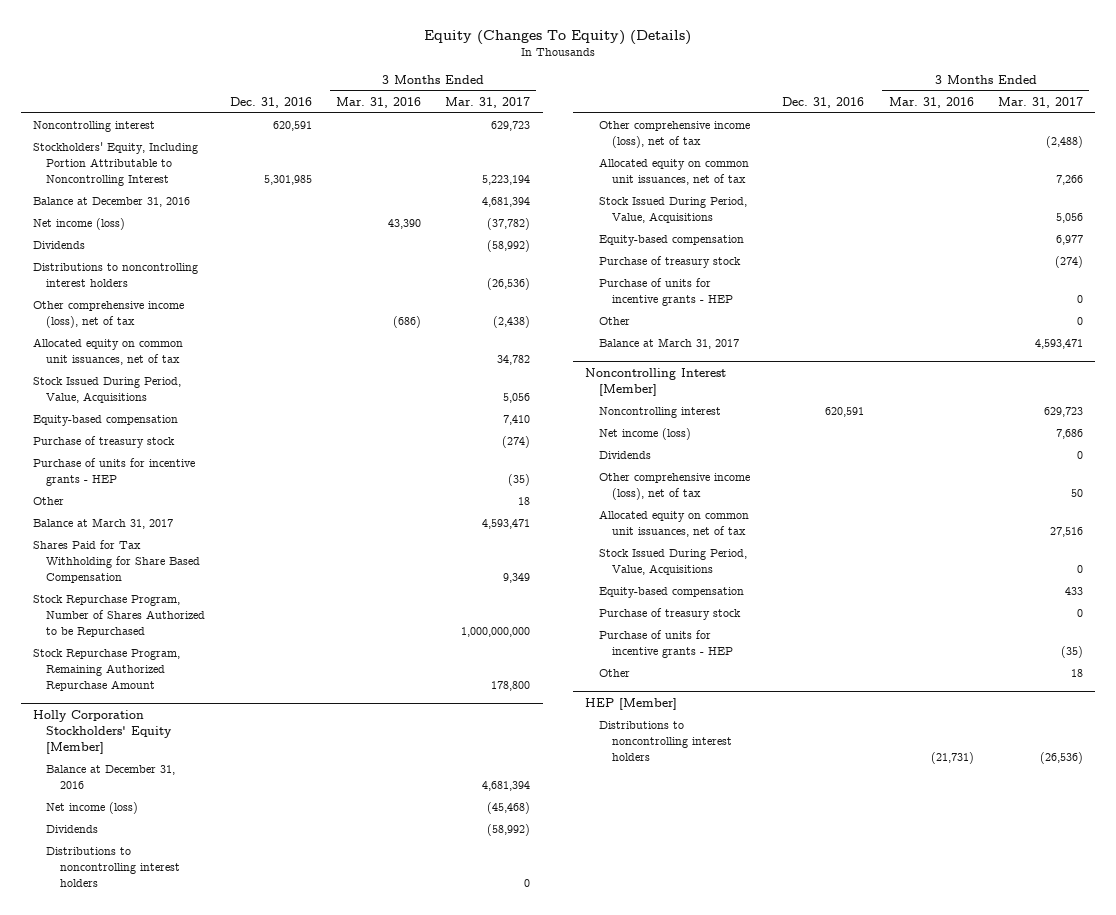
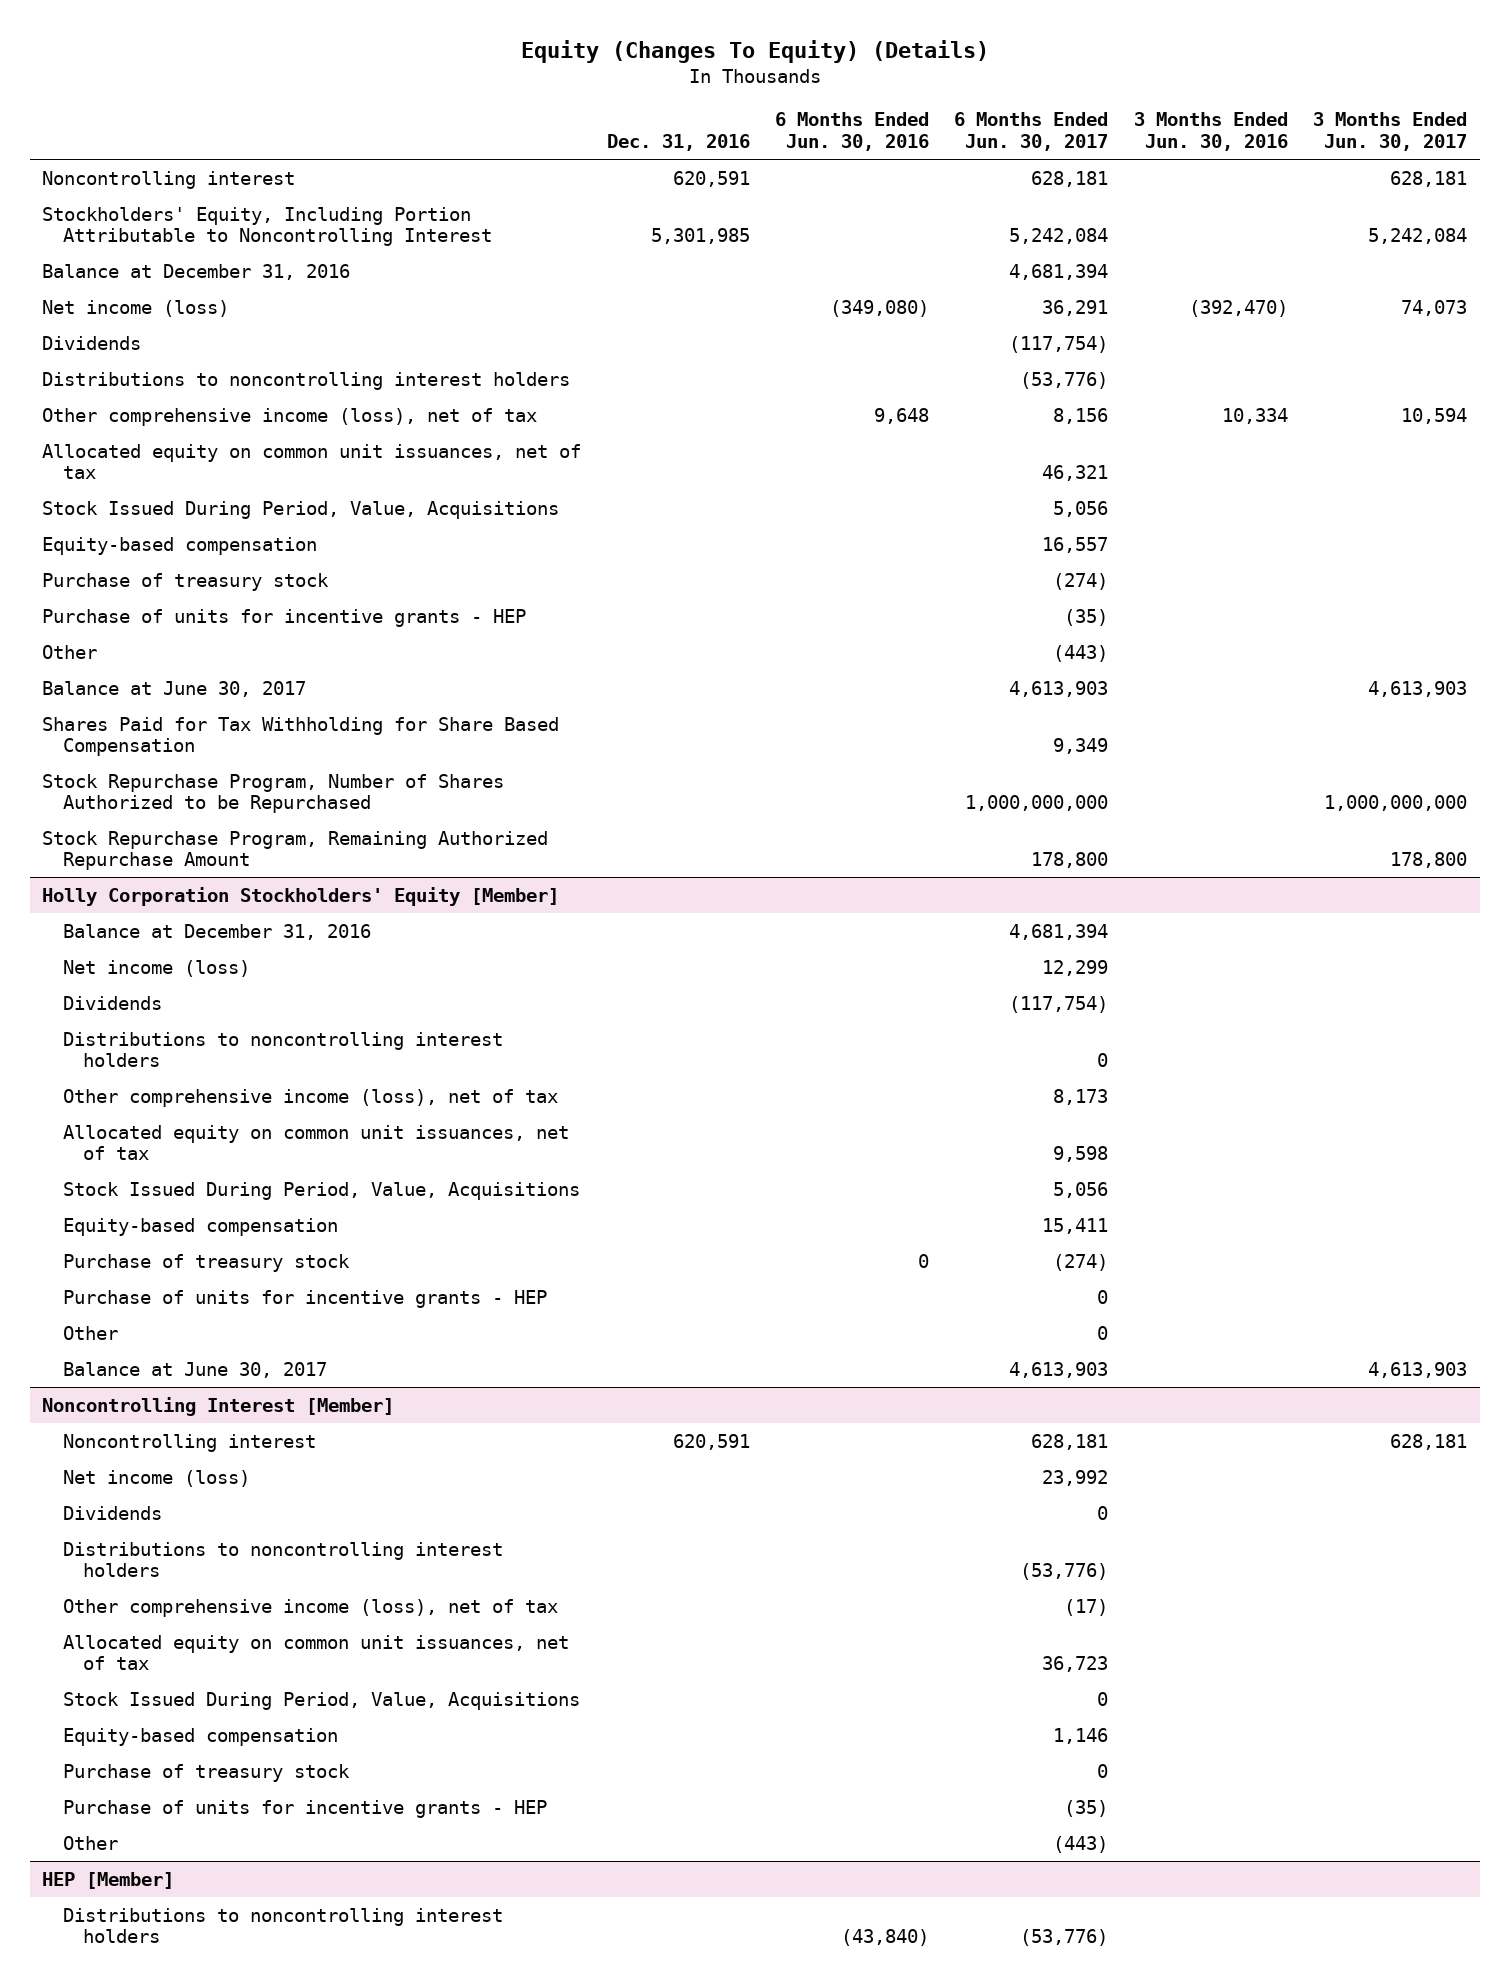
- | Dec. 31, 2016 | 3 Months Ended Mar. 31, 2016 | 3 Months Ended Mar. 31, 2017
+ | Dec. 31, 2016 | 6 Months Ended Jun. 30, 2016 | 6 Months Ended Jun. 30, 2017 | 3 Months Ended Jun. 30, 2016 | 3 Months Ended Jun. 30, 2017
- Balance at March 31, 2017 | | | 4,593,471
+ Balance at June 30, 2017 | | | 4,613,903 | | 4,613,903
@ Holly Corporation Stockholders' Equity [Member]
- Balance at March 31, 2017 | | | 4,593,471
+ Balance at June 30, 2017 | | | 4,613,903 | | 4,613,903
@ Noncontrolling Interest [Member]
+ Distributions to noncontrolling interest holders | | | (53,776) | |

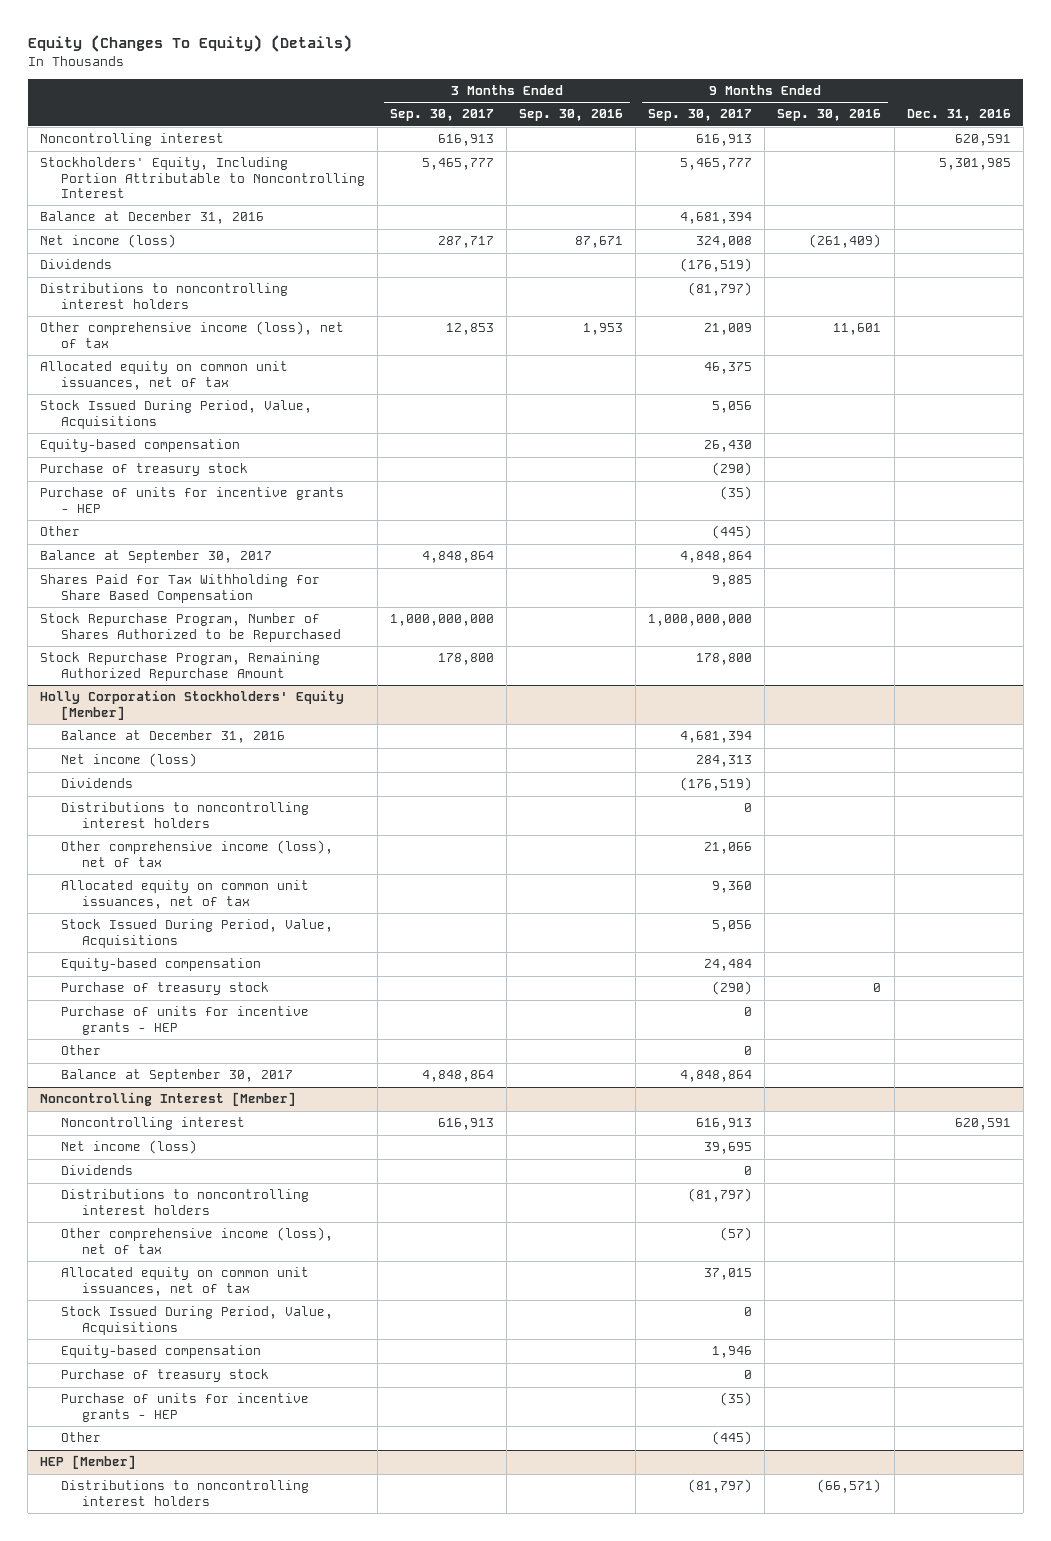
- | Dec. 31, 2016 | 6 Months Ended Jun. 30, 2016 | 6 Months Ended Jun. 30, 2017 | 3 Months Ended Jun. 30, 2016 | 3 Months Ended Jun. 30, 2017
+ | 3 Months Ended Sep. 30, 2017 | 3 Months Ended Sep. 30, 2016 | 9 Months Ended Sep. 30, 2017 | 9 Months Ended Sep. 30, 2016 | Dec. 31, 2016
- Balance at June 30, 2017 | | | 4,613,903 | | 4,613,903
+ Balance at September 30, 2017 | 4,848,864 | | 4,848,864 | |
@ Holly Corporation Stockholders' Equity [Member]
- Balance at June 30, 2017 | | | 4,613,903 | | 4,613,903
+ Balance at September 30, 2017 | 4,848,864 | | 4,848,864 | |

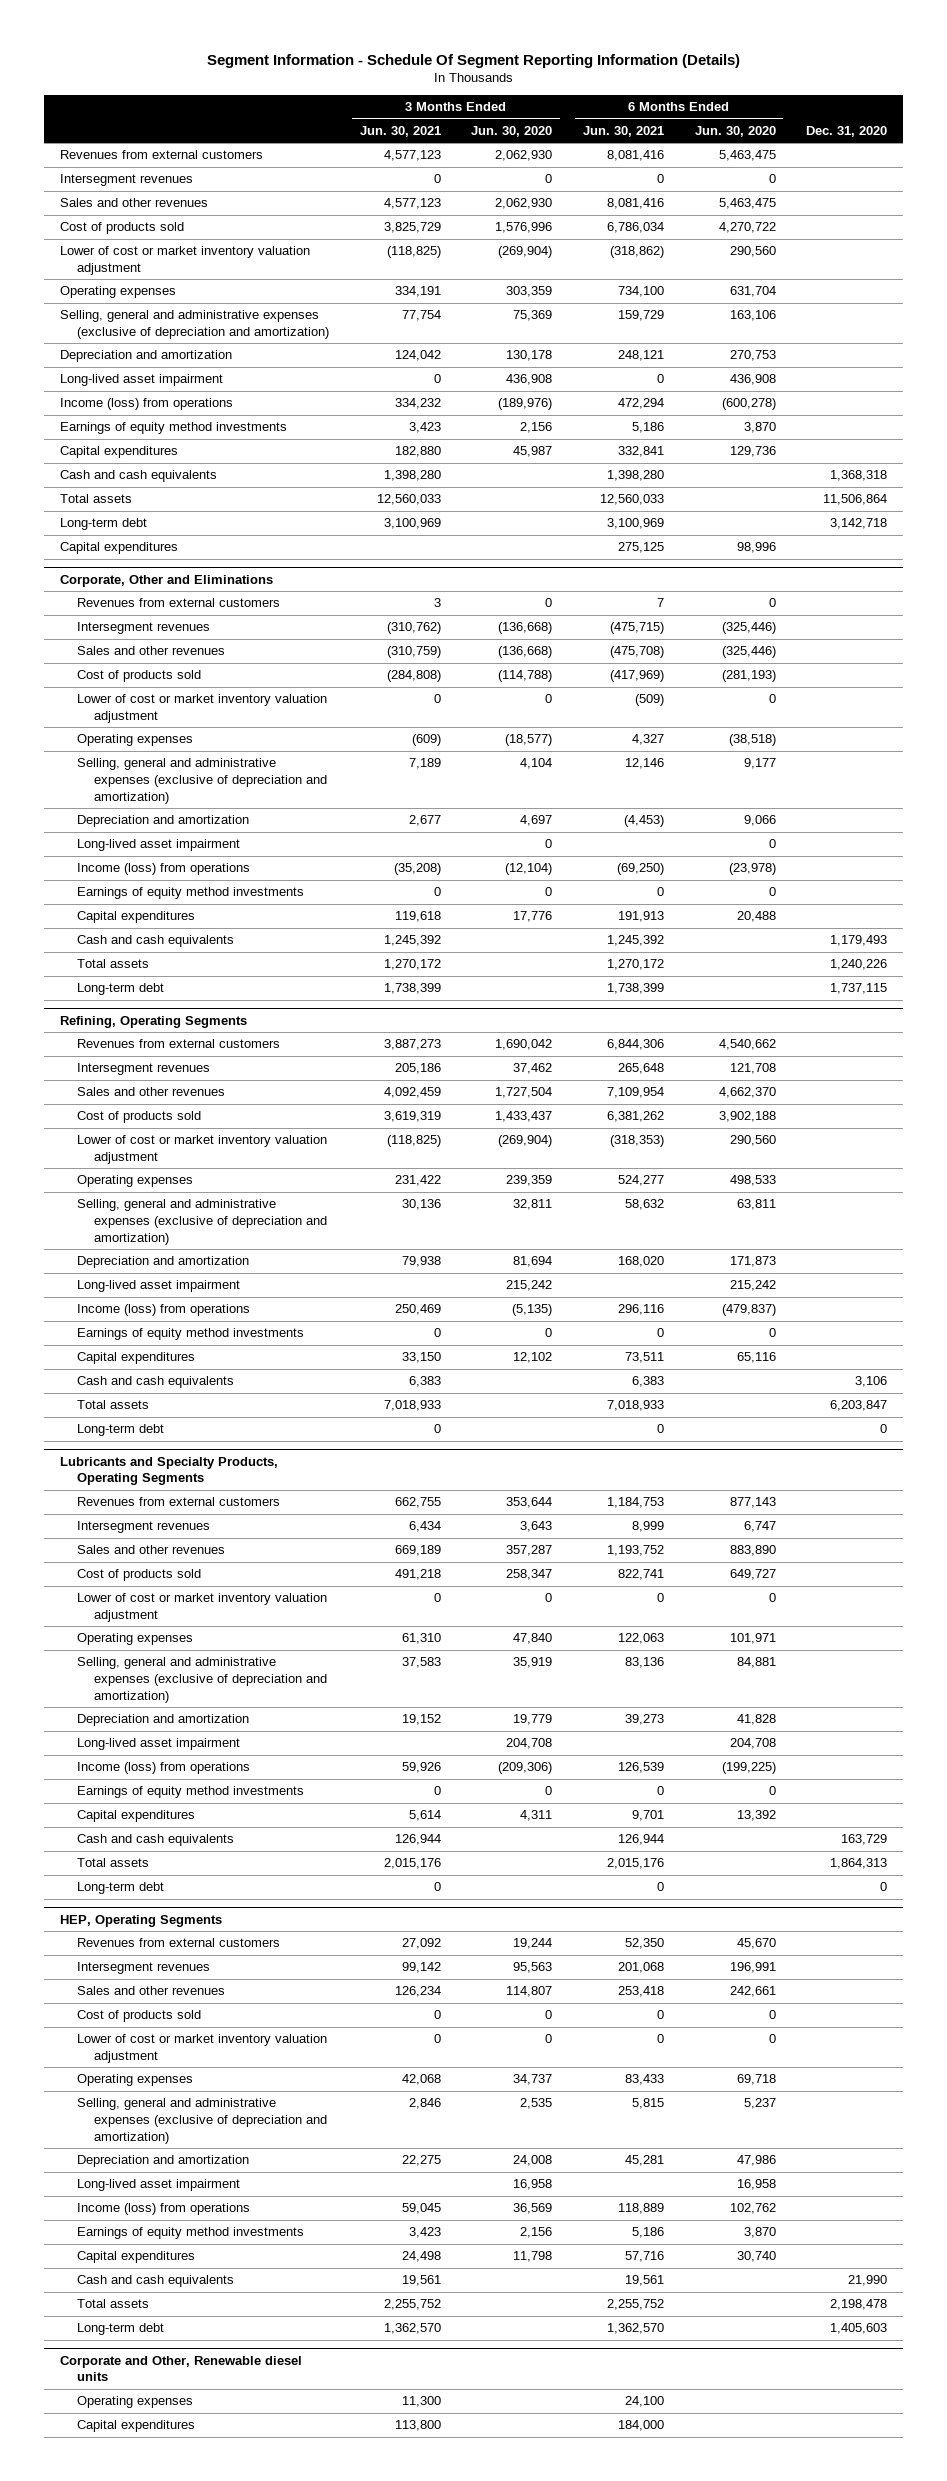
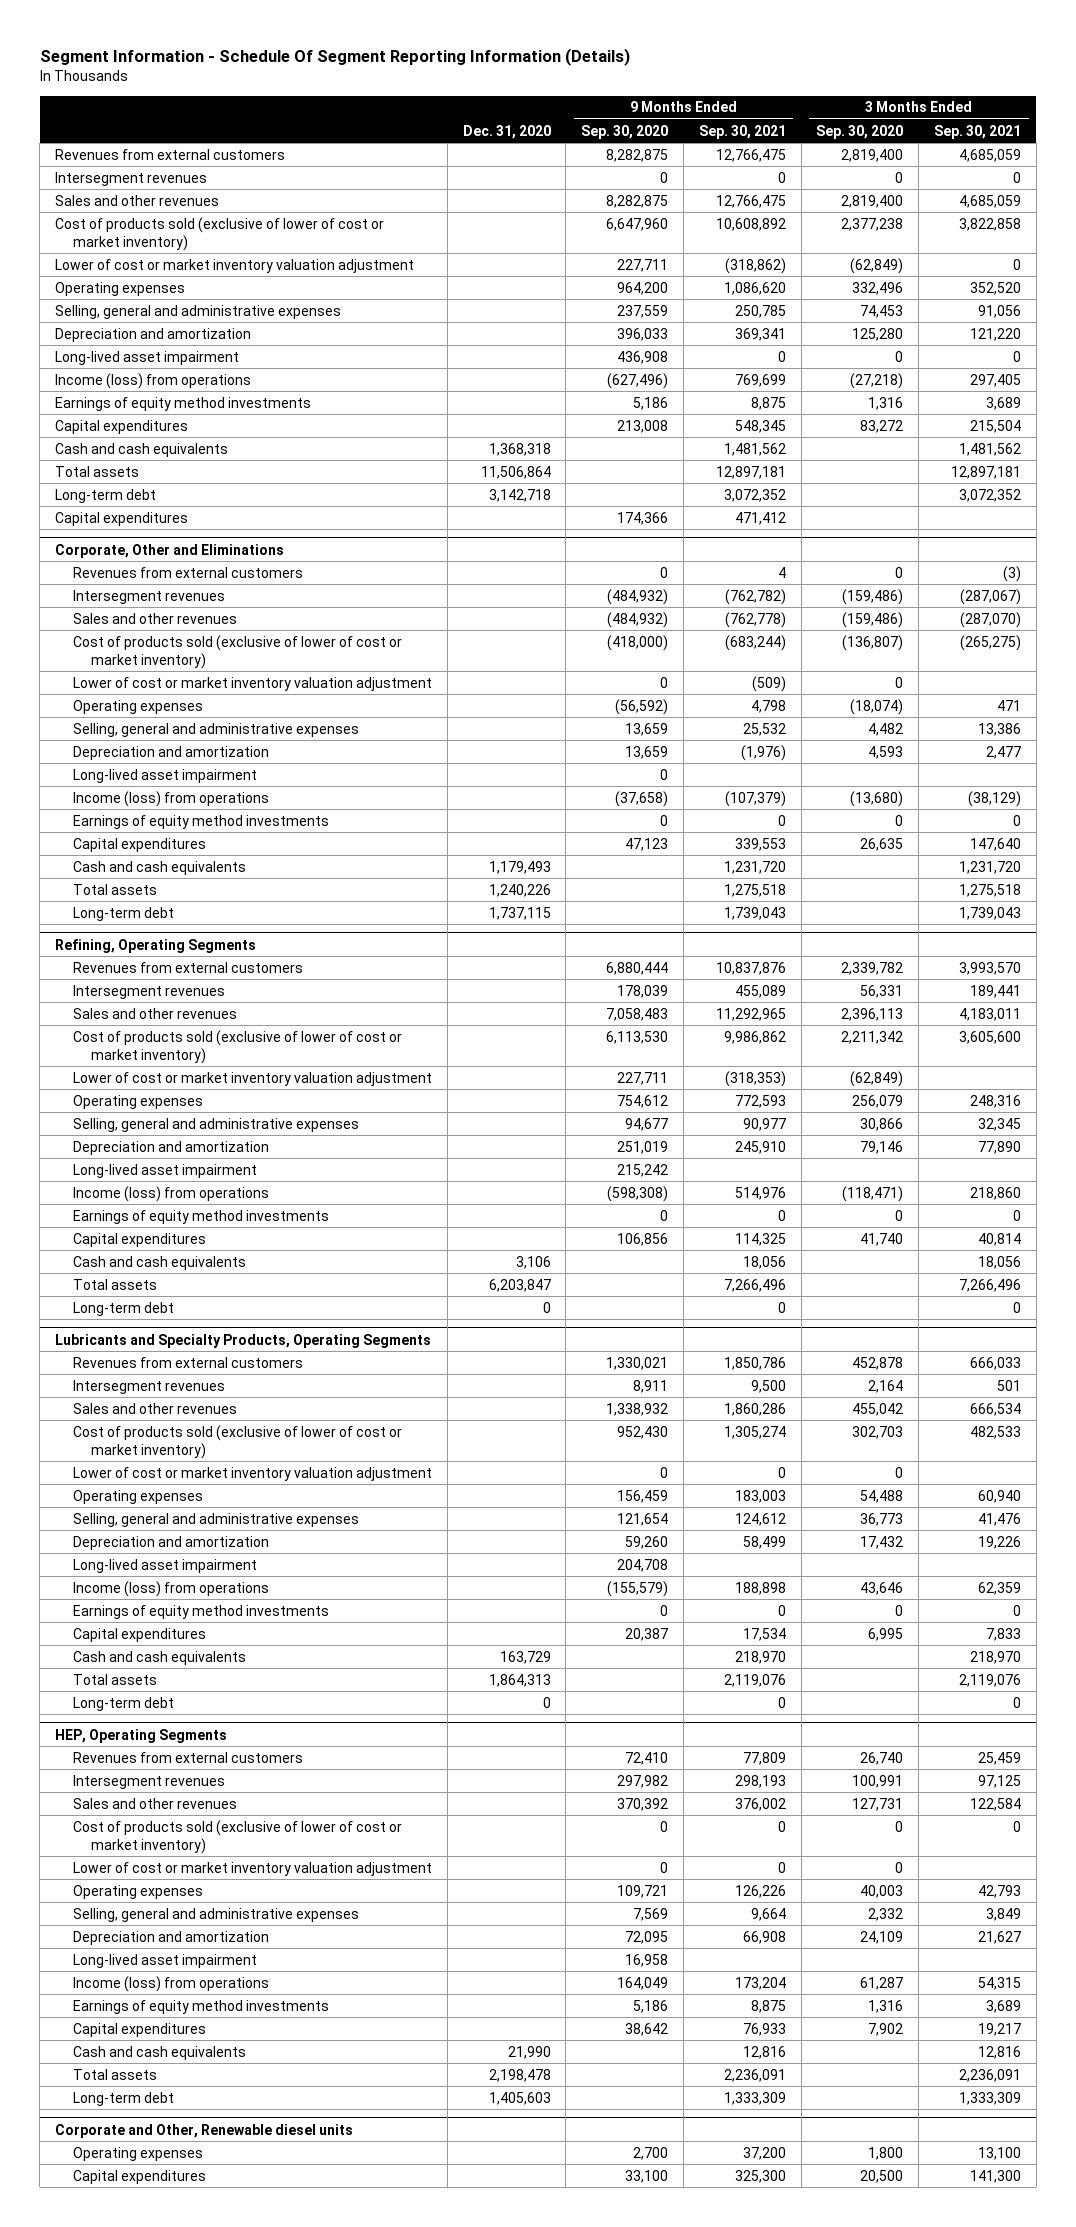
- | 3 Months Ended Jun. 30, 2021 | 3 Months Ended Jun. 30, 2020 | 6 Months Ended Jun. 30, 2021 | 6 Months Ended Jun. 30, 2020 | Dec. 31, 2020
+ | Dec. 31, 2020 | 9 Months Ended Sep. 30, 2020 | 9 Months Ended Sep. 30, 2021 | 3 Months Ended Sep. 30, 2020 | 3 Months Ended Sep. 30, 2021
- Cost of products sold | 3,825,729 | 1,576,996 | 6,786,034 | 4,270,722 |
+ Cost of products sold (exclusive of lower of cost or market inventory) | | 6,647,960 | 10,608,892 | 2,377,238 | 3,822,858
- Selling, general and administrative expenses (exclusive of depreciation and amortization) | 77,754 | 75,369 | 159,729 | 163,106 |
+ Selling, general and administrative expenses | | 237,559 | 250,785 | 74,453 | 91,056
@ Corporate, Other and Eliminations
- Cost of products sold | (284,808) | (114,788) | (417,969) | (281,193) |
+ Cost of products sold (exclusive of lower of cost or market inventory) | | (418,000) | (683,244) | (136,807) | (265,275)
- Selling, general and administrative expenses (exclusive of depreciation and amortization) | 7,189 | 4,104 | 12,146 | 9,177 |
+ Selling, general and administrative expenses | | 13,659 | 25,532 | 4,482 | 13,386
@ Refining, Operating Segments
- Cost of products sold | 3,619,319 | 1,433,437 | 6,381,262 | 3,902,188 |
+ Cost of products sold (exclusive of lower of cost or market inventory) | | 6,113,530 | 9,986,862 | 2,211,342 | 3,605,600
- Selling, general and administrative expenses (exclusive of depreciation and amortization) | 30,136 | 32,811 | 58,632 | 63,811 |
+ Selling, general and administrative expenses | | 94,677 | 90,977 | 30,866 | 32,345
@ Lubricants and Specialty Products, Operating Segments
- Cost of products sold | 491,218 | 258,347 | 822,741 | 649,727 |
+ Cost of products sold (exclusive of lower of cost or market inventory) | | 952,430 | 1,305,274 | 302,703 | 482,533
- Selling, general and administrative expenses (exclusive of depreciation and amortization) | 37,583 | 35,919 | 83,136 | 84,881 |
+ Selling, general and administrative expenses | | 121,654 | 124,612 | 36,773 | 41,476
@ HEP, Operating Segments
- Cost of products sold | 0 | 0 | 0 | 0 |
+ Cost of products sold (exclusive of lower of cost or market inventory) | | 0 | 0 | 0 | 0
- Selling, general and administrative expenses (exclusive of depreciation and amortization) | 2,846 | 2,535 | 5,815 | 5,237 |
+ Selling, general and administrative expenses | | 7,569 | 9,664 | 2,332 | 3,849

